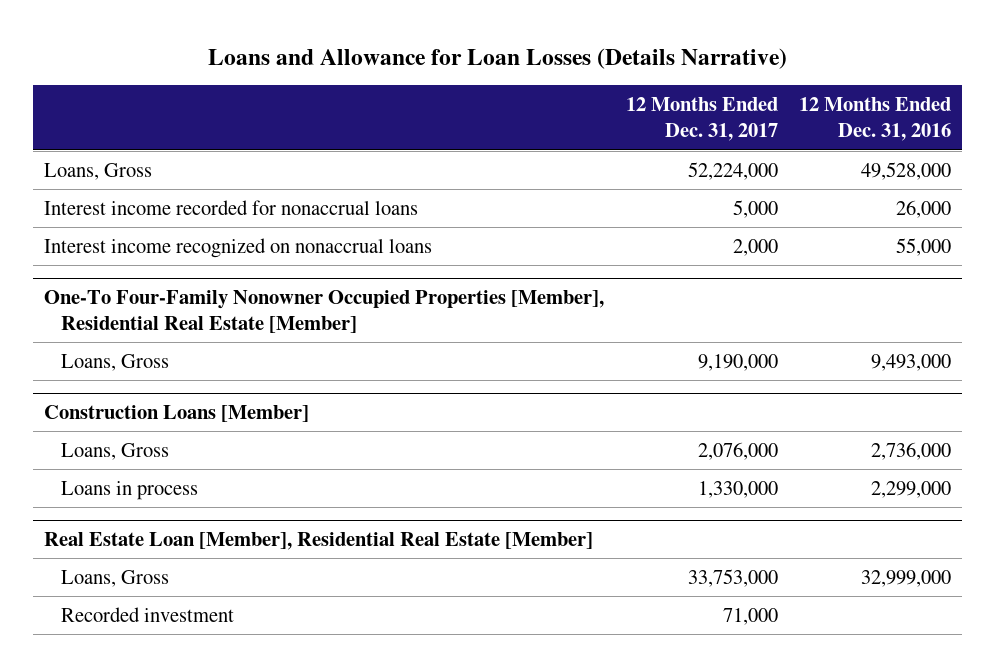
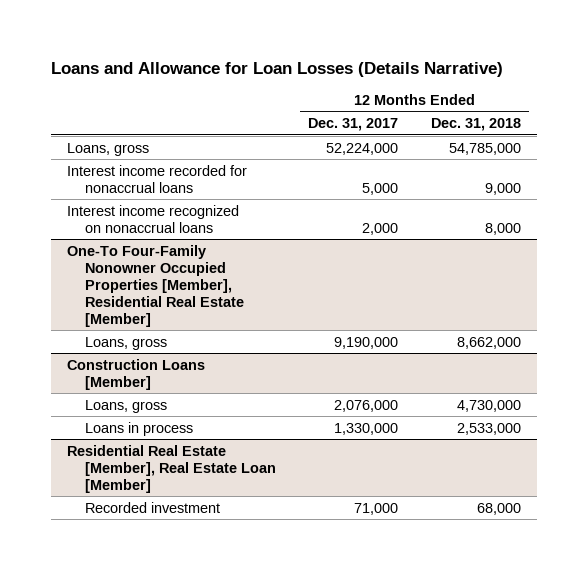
- | 12 Months Ended Dec. 31, 2017 | 12 Months Ended Dec. 31, 2016
+ | 12 Months Ended Dec. 31, 2017 | 12 Months Ended Dec. 31, 2018
- Loans, Gross | 52,224,000 | 49,528,000
+ Loans, gross | 52,224,000 | 54,785,000
@ One-To Four-Family Nonowner Occupied Properties [Member], Residential Real Estate [Member]
- Loans, Gross | 9,190,000 | 9,493,000
+ Loans, gross | 9,190,000 | 8,662,000
@ Construction Loans [Member]
- Loans, Gross | 2,076,000 | 2,736,000
+ Loans, gross | 2,076,000 | 4,730,000
- Real Estate Loan [Member], Residential Real Estate [Member]
- Loans, Gross | 33,753,000 | 32,999,000
+ Residential Real Estate [Member], Real Estate Loan [Member]

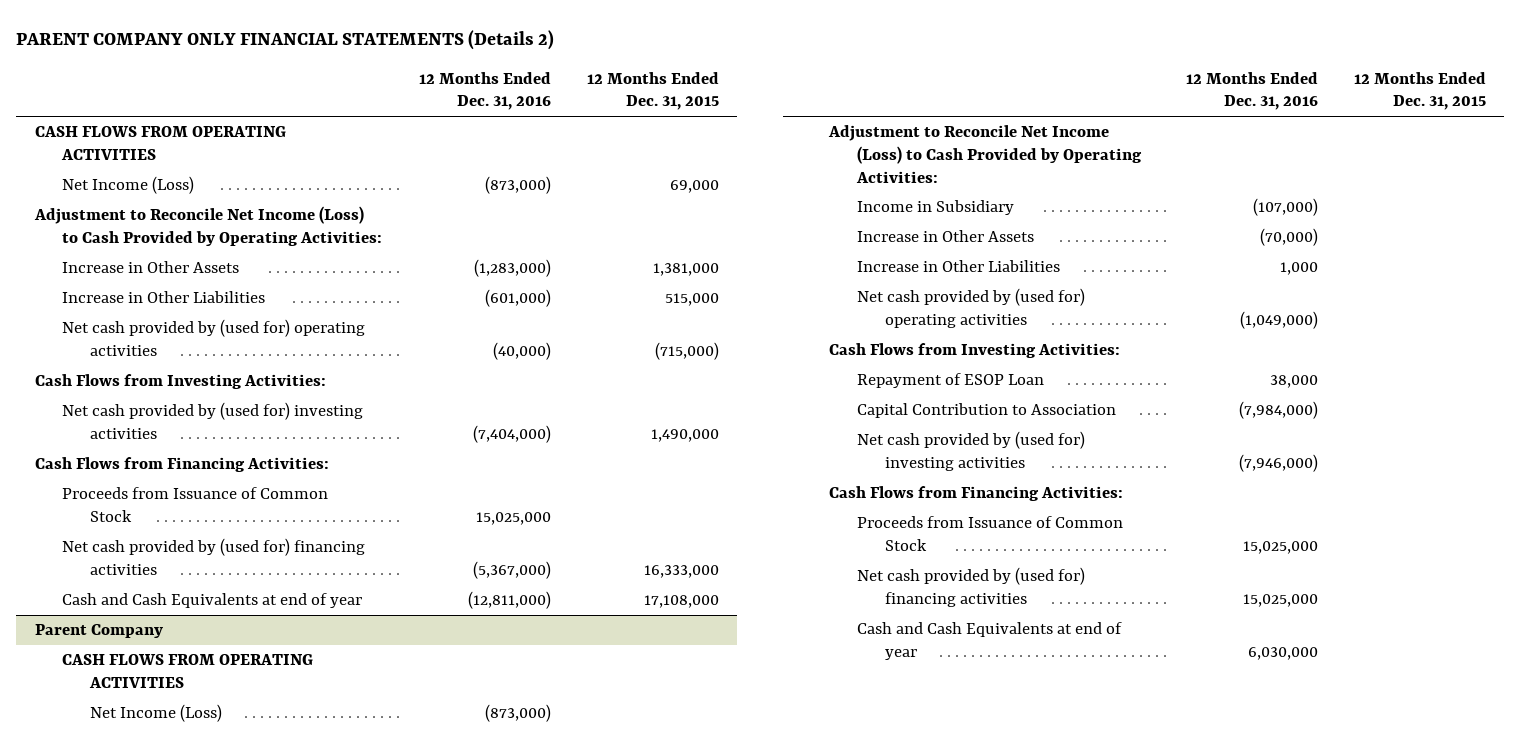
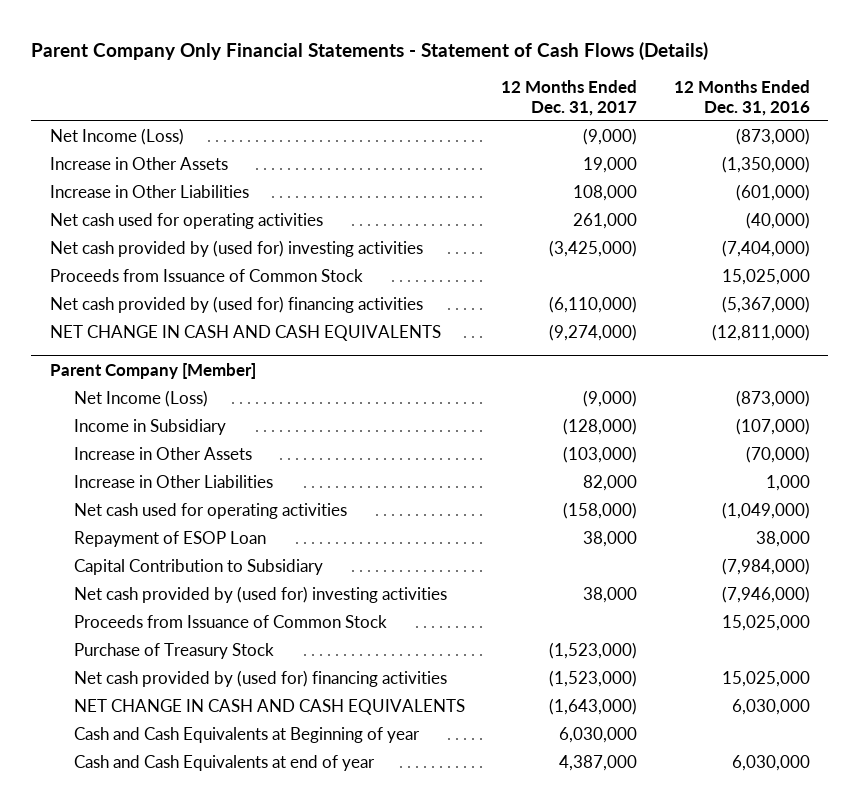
- PARENT COMPANY ONLY FINANCIAL STATEMENTS (Details 2)
+ Parent Company Only Financial Statements - Statement of Cash Flows (Details)
- | 12 Months Ended Dec. 31, 2016 | 12 Months Ended Dec. 31, 2015
+ | 12 Months Ended Dec. 31, 2017 | 12 Months Ended Dec. 31, 2016
- CASH FLOWS FROM OPERATING ACTIVITIES
- Adjustment to Reconcile Net Income (Loss) to Cash Provided by Operating Activities:
- Increase in Other Assets | (1,283,000) | 1,381,000
+ Increase in Other Assets | 19,000 | (1,350,000)
- Net cash provided by (used for) operating activities | (40,000) | (715,000)
- Cash Flows from Investing Activities:
+ Net cash used for operating activities | 261,000 | (40,000)
- Cash Flows from Financing Activities:
- Cash and Cash Equivalents at end of year | (12,811,000) | 17,108,000
- Parent Company
- CASH FLOWS FROM OPERATING ACTIVITIES
+ NET CHANGE IN CASH AND CASH EQUIVALENTS | (9,274,000) | (12,811,000)
+ Parent Company [Member]
- Adjustment to Reconcile Net Income (Loss) to Cash Provided by Operating Activities:
- Net cash provided by (used for) operating activities | (1,049,000) |
- Cash Flows from Investing Activities:
+ Net cash used for operating activities | (158,000) | (1,049,000)
- Capital Contribution to Association | (7,984,000) |
+ Capital Contribution to Subsidiary | | (7,984,000)
- Cash Flows from Financing Activities:
+ Purchase of Treasury Stock | (1,523,000) |
+ NET CHANGE IN CASH AND CASH EQUIVALENTS | (1,643,000) | 6,030,000
+ Cash and Cash Equivalents at Beginning of year | 6,030,000 |

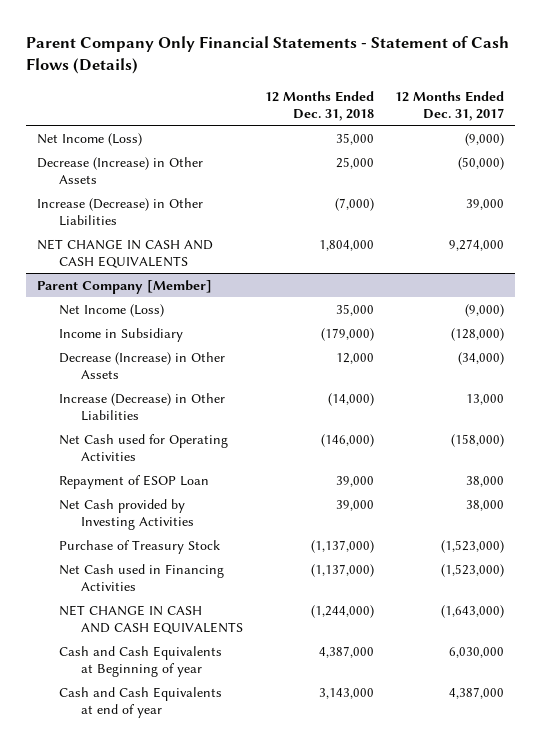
- | 12 Months Ended Dec. 31, 2017 | 12 Months Ended Dec. 31, 2016
+ | 12 Months Ended Dec. 31, 2018 | 12 Months Ended Dec. 31, 2017
- Increase in Other Assets | 19,000 | (1,350,000)
- Increase in Other Liabilities | 108,000 | (601,000)
- Net cash used for operating activities | 261,000 | (40,000)
- Net cash provided by (used for) investing activities | (3,425,000) | (7,404,000)
- Proceeds from Issuance of Common Stock | | 15,025,000
- Net cash provided by (used for) financing activities | (6,110,000) | (5,367,000)
- NET CHANGE IN CASH AND CASH EQUIVALENTS | (9,274,000) | (12,811,000)
+ Decrease (Increase) in Other Assets | 25,000 | (50,000)
+ Increase (Decrease) in Other Liabilities | (7,000) | 39,000
+ NET CHANGE IN CASH AND CASH EQUIVALENTS | 1,804,000 | 9,274,000
@ Parent Company [Member]
- Increase in Other Assets | (103,000) | (70,000)
- Increase in Other Liabilities | 82,000 | 1,000
- Net cash used for operating activities | (158,000) | (1,049,000)
+ Decrease (Increase) in Other Assets | 12,000 | (34,000)
+ Increase (Decrease) in Other Liabilities | (14,000) | 13,000
+ Net Cash used for Operating Activities | (146,000) | (158,000)
- Capital Contribution to Subsidiary | | (7,984,000)
- Net cash provided by (used for) investing activities | 38,000 | (7,946,000)
- Proceeds from Issuance of Common Stock | | 15,025,000
+ Net Cash provided by Investing Activities | 39,000 | 38,000
- Net cash provided by (used for) financing activities | (1,523,000) | 15,025,000
+ Net Cash used in Financing Activities | (1,137,000) | (1,523,000)

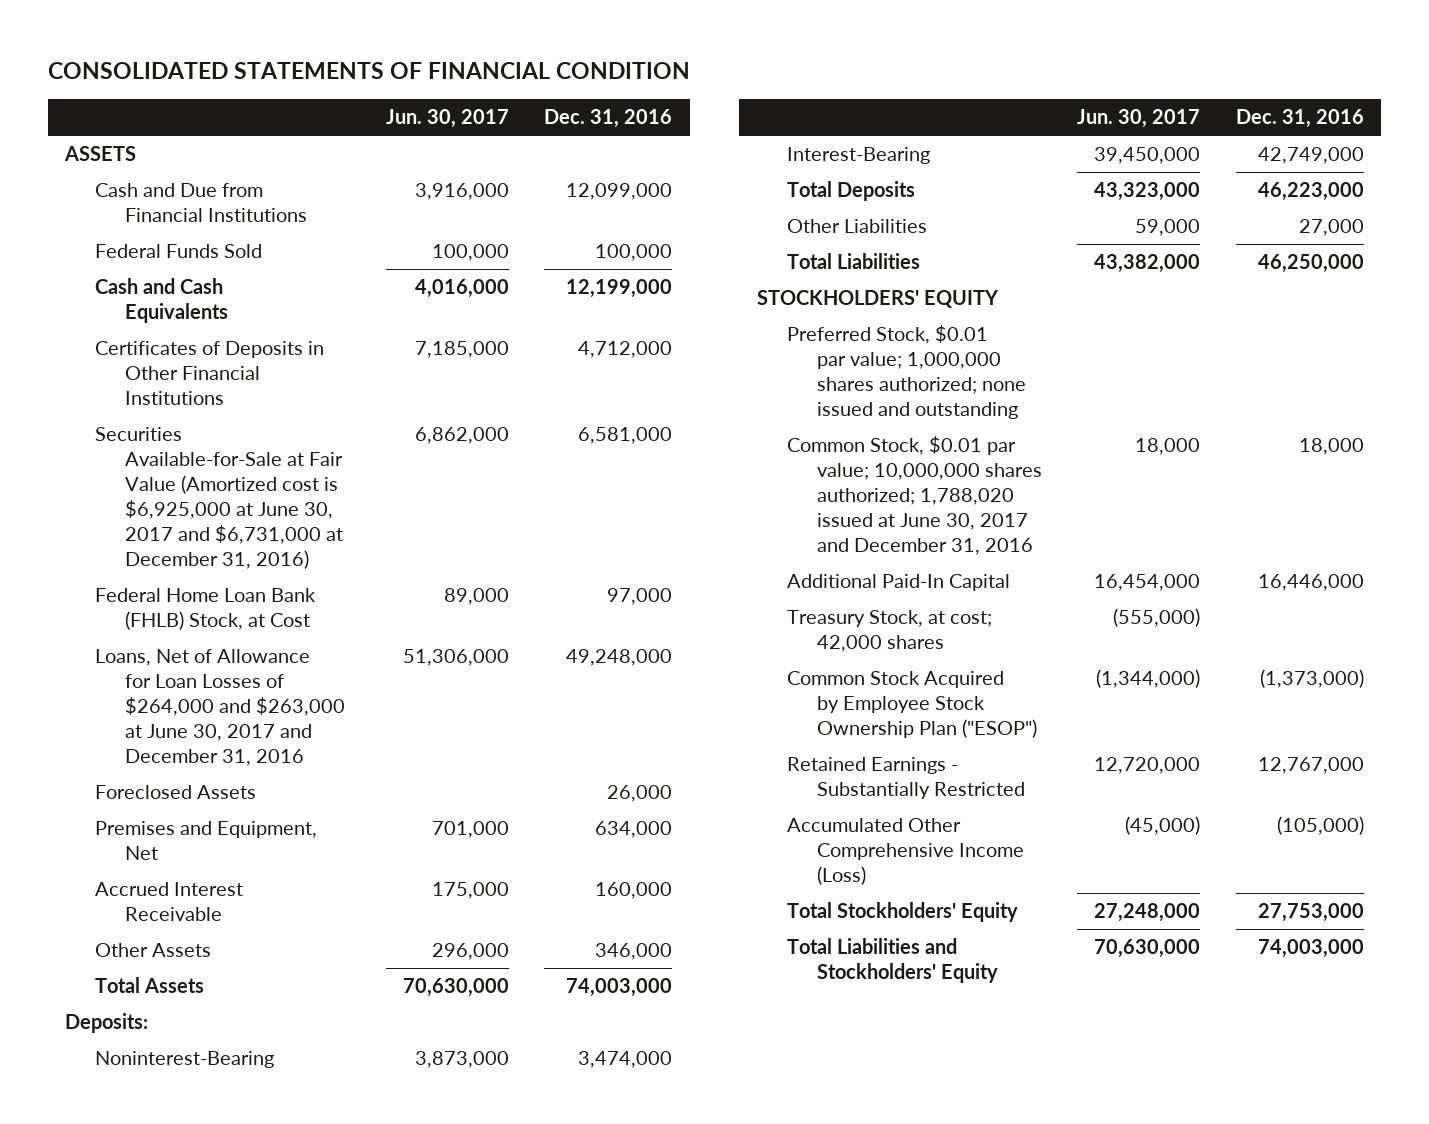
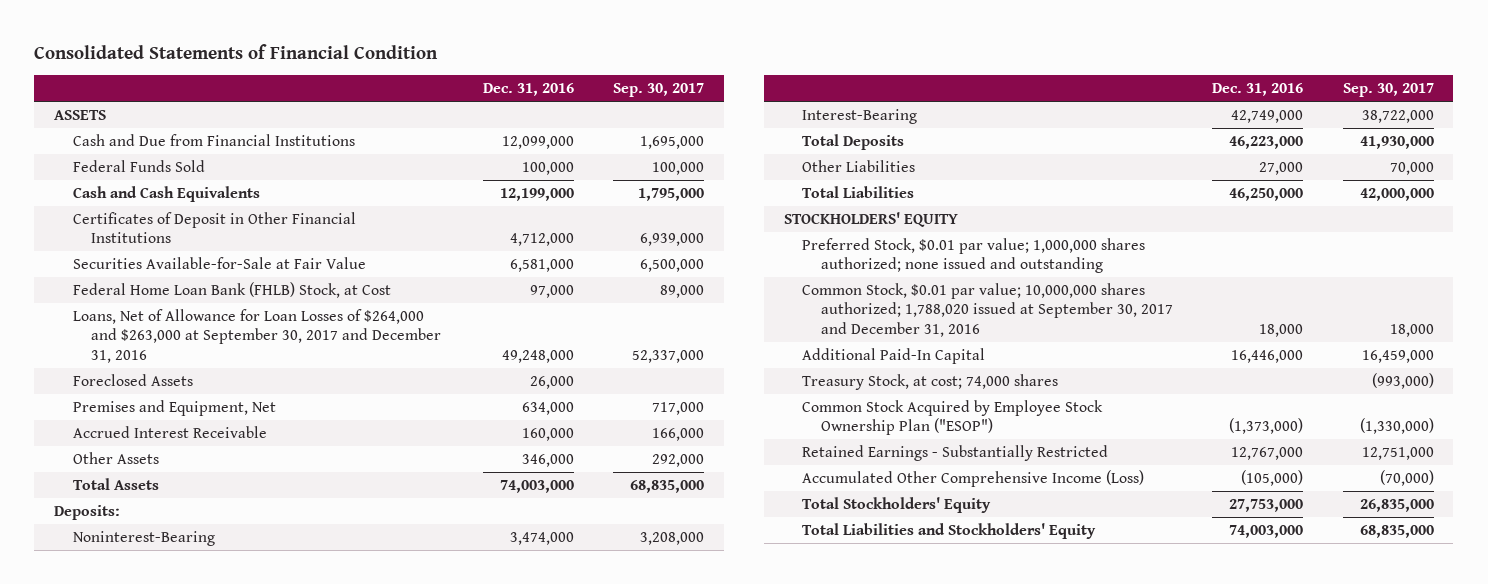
- CONSOLIDATED STATEMENTS OF FINANCIAL CONDITION
+ Consolidated Statements of Financial Condition
- | Jun. 30, 2017 | Dec. 31, 2016
+ | Dec. 31, 2016 | Sep. 30, 2017
- Certificates of Deposits in Other Financial Institutions | 7,185,000 | 4,712,000
- Securities Available-for-Sale at Fair Value (Amortized cost is $6,925,000 at June 30, 2017 and $6,731,000 at December 31, 2016) | 6,862,000 | 6,581,000
+ Certificates of Deposit in Other Financial Institutions | 4,712,000 | 6,939,000
+ Securities Available-for-Sale at Fair Value | 6,581,000 | 6,500,000
- Loans, Net of Allowance for Loan Losses of $264,000 and $263,000 at June 30, 2017 and December 31, 2016 | 51,306,000 | 49,248,000
+ Loans, Net of Allowance for Loan Losses of $264,000 and $263,000 at September 30, 2017 and December 31, 2016 | 49,248,000 | 52,337,000
- Common Stock, $0.01 par value; 10,000,000 shares authorized; 1,788,020 issued at June 30, 2017 and December 31, 2016 | 18,000 | 18,000
+ Common Stock, $0.01 par value; 10,000,000 shares authorized; 1,788,020 issued at September 30, 2017 and December 31, 2016 | 18,000 | 18,000
- Treasury Stock, at cost; 42,000 shares | (555,000) |
+ Treasury Stock, at cost; 74,000 shares | | (993,000)

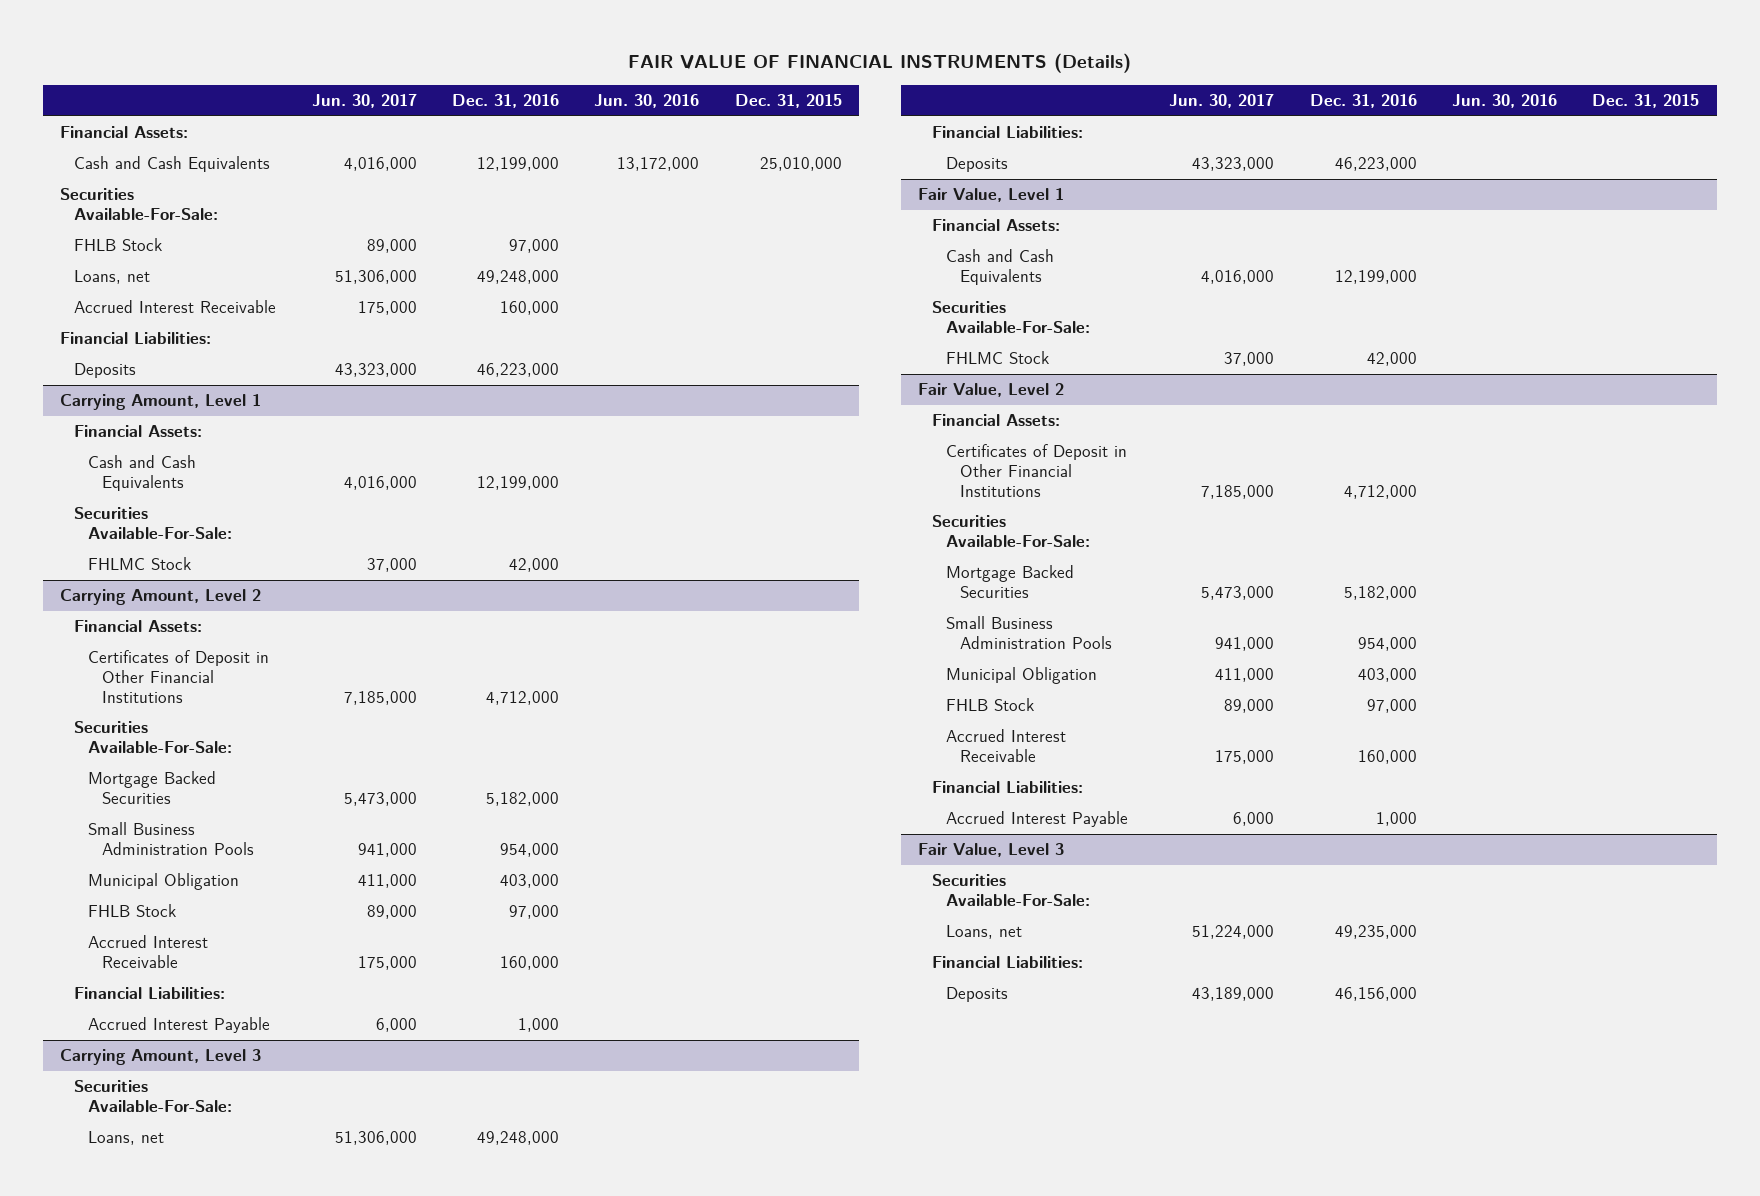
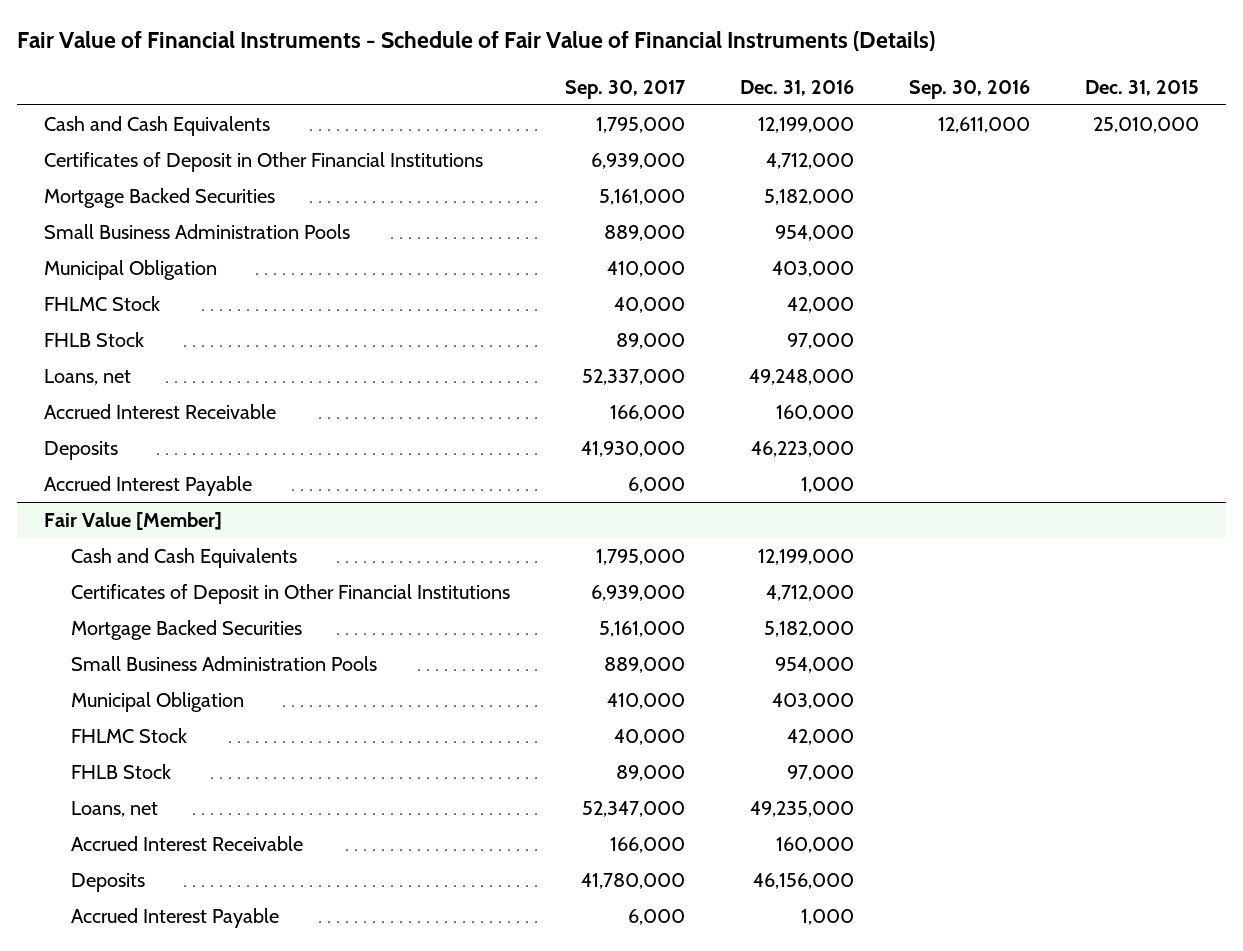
- FAIR VALUE OF FINANCIAL INSTRUMENTS (Details)
+ Fair Value of Financial Instruments - Schedule of Fair Value of Financial Instruments (Details)
- | Jun. 30, 2017 | Dec. 31, 2016 | Jun. 30, 2016 | Dec. 31, 2015
+ | Sep. 30, 2017 | Dec. 31, 2016 | Sep. 30, 2016 | Dec. 31, 2015
- Financial Assets:
- Securities Available-For-Sale:
- FHLB Stock | 89,000 | 97,000 | |
- Loans, net | 51,306,000 | 49,248,000 | |
- Financial Liabilities:
- Deposits | 43,323,000 | 46,223,000 | |
- Carrying Amount, Level 1
- Financial Assets:
- Cash and Cash Equivalents | 4,016,000 | 12,199,000 | |
- Securities Available-For-Sale:
- FHLMC Stock | 37,000 | 42,000 | |
- Carrying Amount, Level 2
- Financial Assets:
- Securities Available-For-Sale:
+ FHLMC Stock | 40,000 | 42,000 | |
- Accrued Interest Receivable | 175,000 | 160,000 | |
- Financial Liabilities:
- Accrued Interest Payable | 6,000 | 1,000 | |
- Carrying Amount, Level 3
- Securities Available-For-Sale:
- Financial Liabilities:
moved down: Accrued Interest Receivable | 166,000 | 160,000 | |
- Fair Value, Level 1
- Financial Assets:
+ Accrued Interest Payable | 6,000 | 1,000 | |
+ Fair Value [Member]
- Securities Available-For-Sale:
- FHLMC Stock | 37,000 | 42,000 | |
- Fair Value, Level 2
- Financial Assets:
- Securities Available-For-Sale:
+ FHLMC Stock | 40,000 | 42,000 | |
- Accrued Interest Receivable | 175,000 | 160,000 | |
- Financial Liabilities:
- Accrued Interest Payable | 6,000 | 1,000 | |
- Fair Value, Level 3
- Securities Available-For-Sale:
- Financial Liabilities:
+ Accrued Interest Receivable | 166,000 | 160,000 | |
+ Accrued Interest Payable | 6,000 | 1,000 | |

